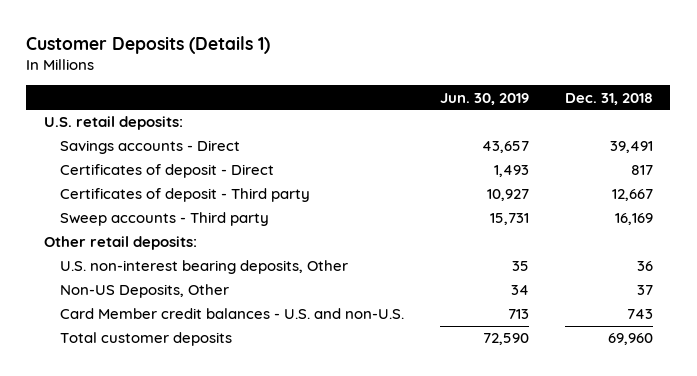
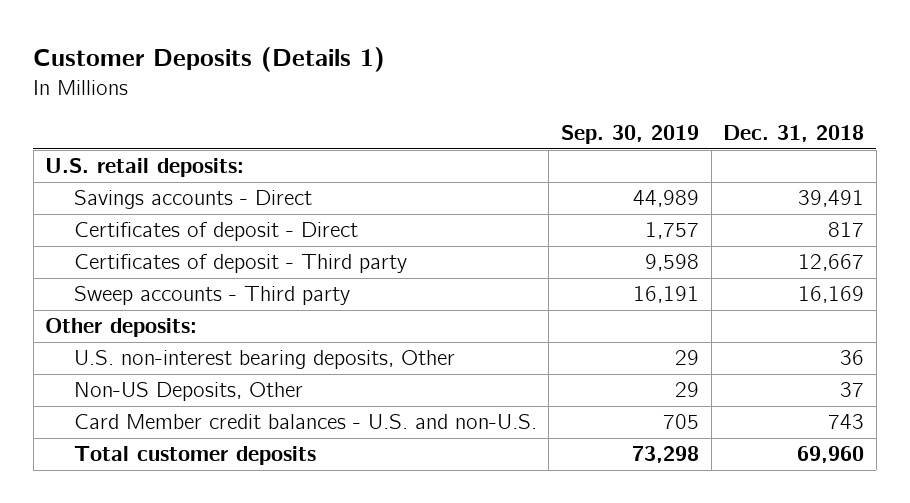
- | Jun. 30, 2019 | Dec. 31, 2018
+ | Sep. 30, 2019 | Dec. 31, 2018
- Other retail deposits:
+ Other deposits:

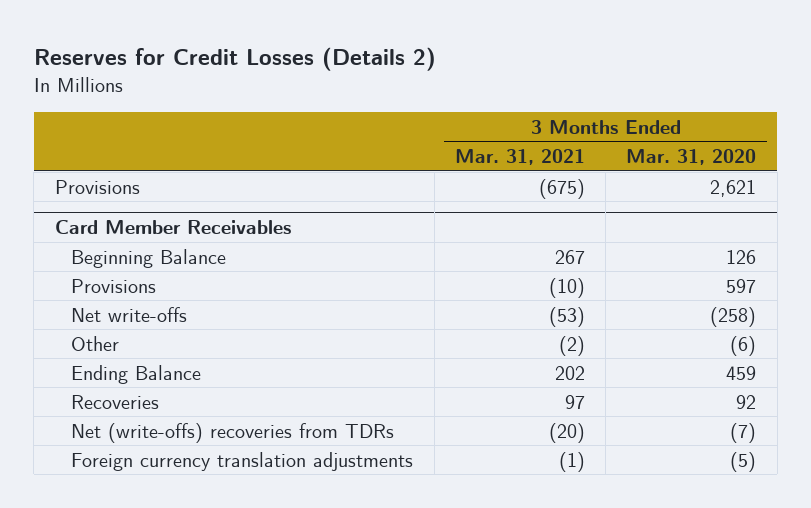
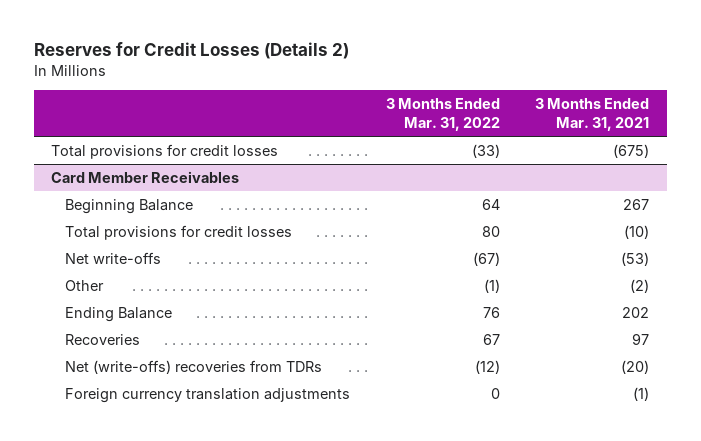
- | 3 Months Ended Mar. 31, 2021 | 3 Months Ended Mar. 31, 2020
+ | 3 Months Ended Mar. 31, 2022 | 3 Months Ended Mar. 31, 2021
- Provisions | (675) | 2,621
+ Total provisions for credit losses | (33) | (675)
@ Card Member Receivables
- Provisions | (10) | 597
+ Total provisions for credit losses | 80 | (10)

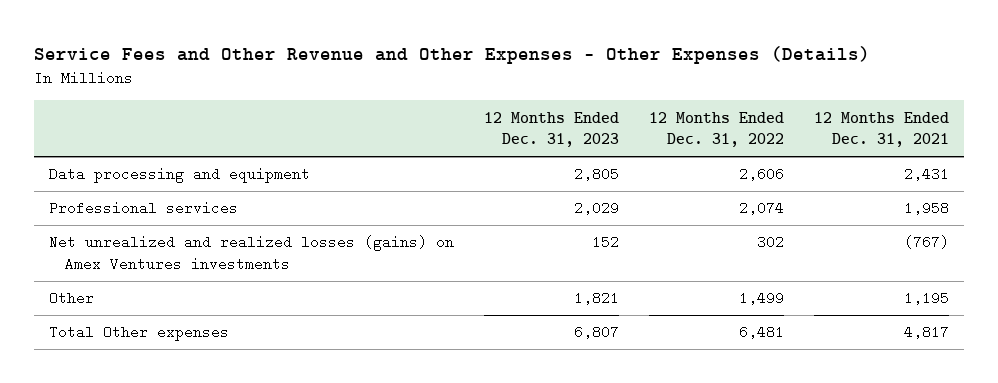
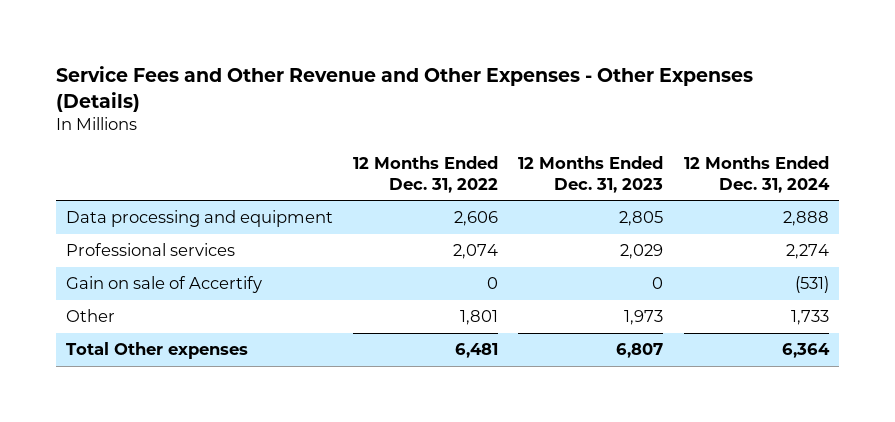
- | 12 Months Ended Dec. 31, 2023 | 12 Months Ended Dec. 31, 2022 | 12 Months Ended Dec. 31, 2021
+ | 12 Months Ended Dec. 31, 2022 | 12 Months Ended Dec. 31, 2023 | 12 Months Ended Dec. 31, 2024
- Net unrealized and realized losses (gains) on Amex Ventures investments | 152 | 302 | (767)
- Other | 1,821 | 1,499 | 1,195
+ Gain on sale of Accertify | 0 | 0 | (531)
+ Other | 1,801 | 1,973 | 1,733

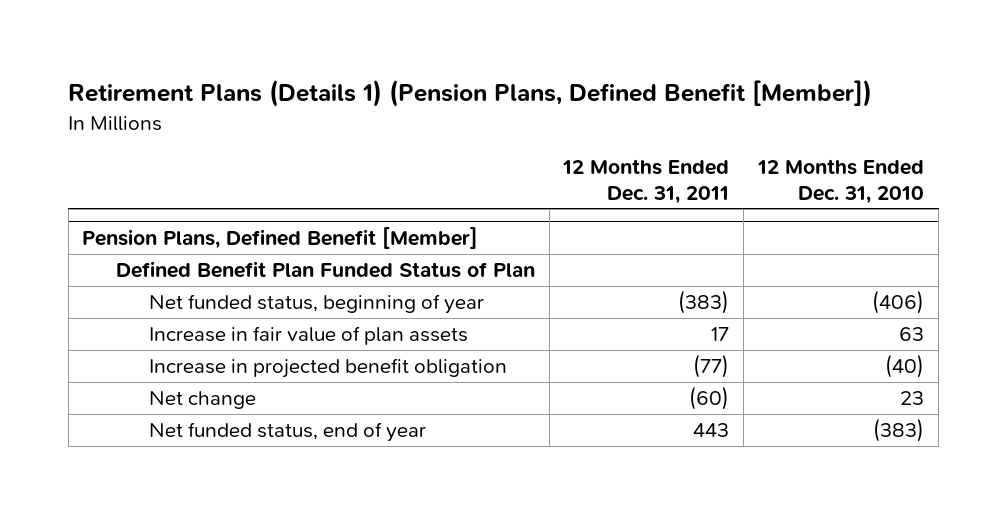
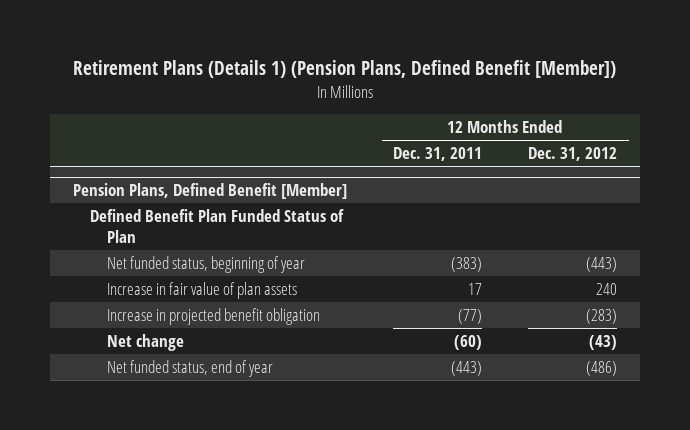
- | 12 Months Ended Dec. 31, 2011 | 12 Months Ended Dec. 31, 2010
+ | 12 Months Ended Dec. 31, 2011 | 12 Months Ended Dec. 31, 2012
@ Pension Plans, Defined Benefit [Member]
- Net funded status, end of year | 443 | (383)
+ Net funded status, end of year | (443) | (486)

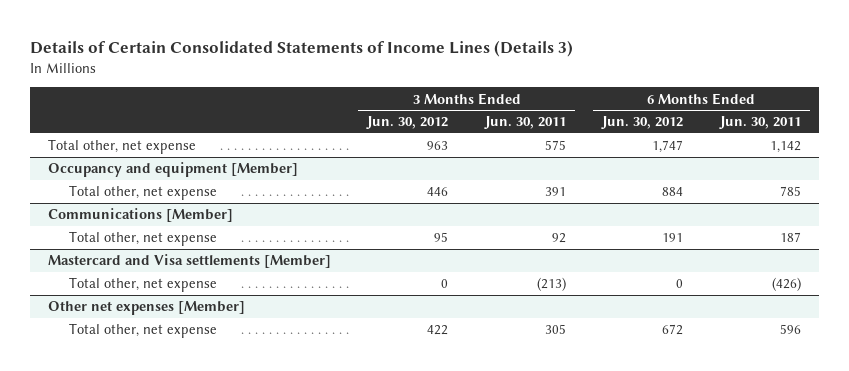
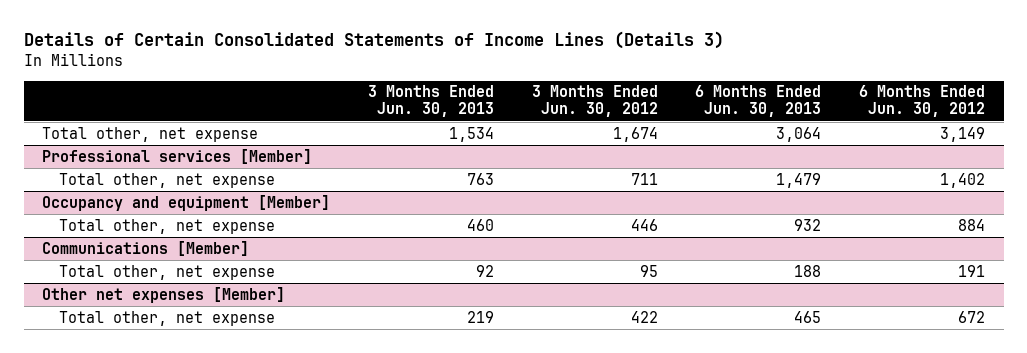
- | 3 Months Ended Jun. 30, 2012 | 3 Months Ended Jun. 30, 2011 | 6 Months Ended Jun. 30, 2012 | 6 Months Ended Jun. 30, 2011
+ | 3 Months Ended Jun. 30, 2013 | 3 Months Ended Jun. 30, 2012 | 6 Months Ended Jun. 30, 2013 | 6 Months Ended Jun. 30, 2012
- Total other, net expense | 963 | 575 | 1,747 | 1,142
+ Total other, net expense | 1,534 | 1,674 | 3,064 | 3,149
+ Professional services [Member]
+ Total other, net expense | 763 | 711 | 1,479 | 1,402
- Mastercard and Visa settlements [Member]
- Total other, net expense | 0 | (213) | 0 | (426)

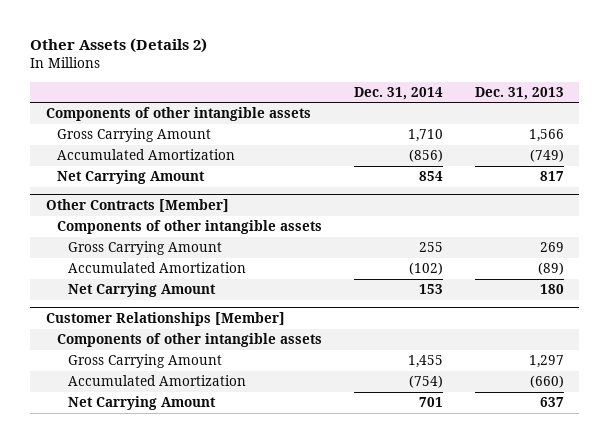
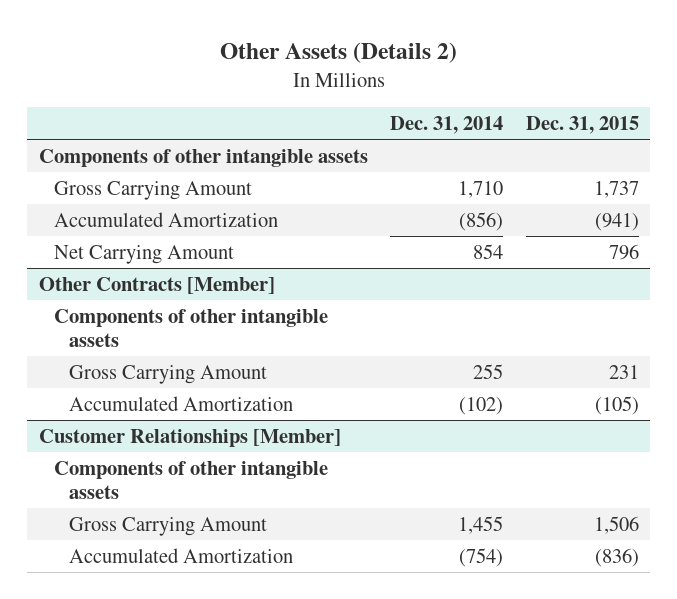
- | Dec. 31, 2014 | Dec. 31, 2013
+ | Dec. 31, 2014 | Dec. 31, 2015
@ Other Contracts [Member]
- Net Carrying Amount | 153 | 180
@ Customer Relationships [Member]
- Net Carrying Amount | 701 | 637

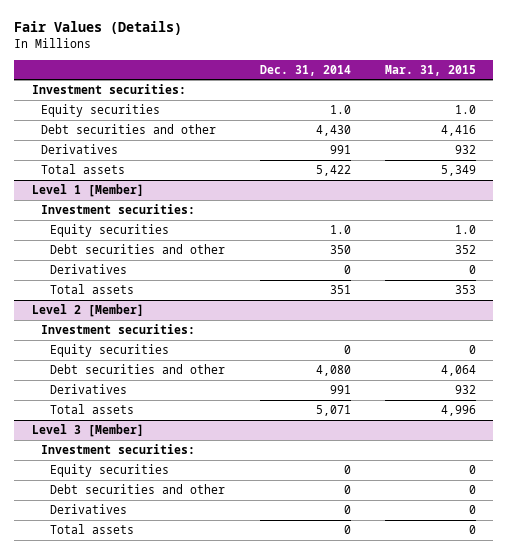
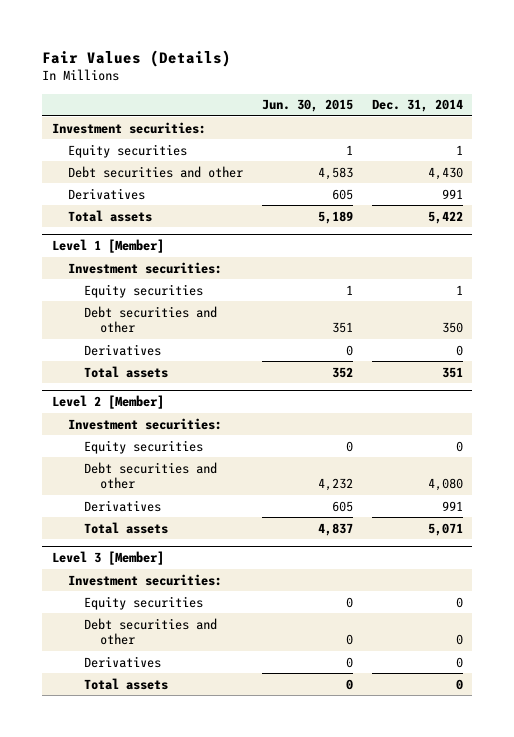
- | Dec. 31, 2014 | Mar. 31, 2015
+ | Jun. 30, 2015 | Dec. 31, 2014
- Equity securities | 1.0 | 1.0
+ Equity securities | 1 | 1
@ Level 1 [Member]
- Equity securities | 1.0 | 1.0
+ Equity securities | 1 | 1

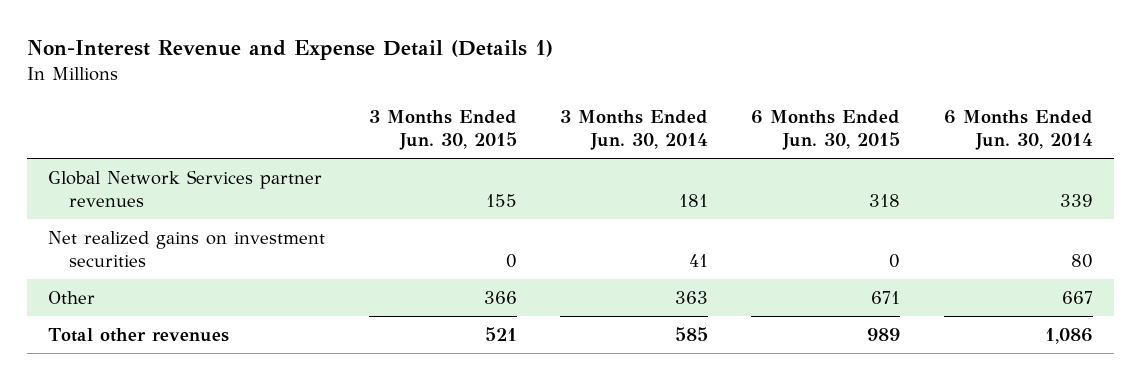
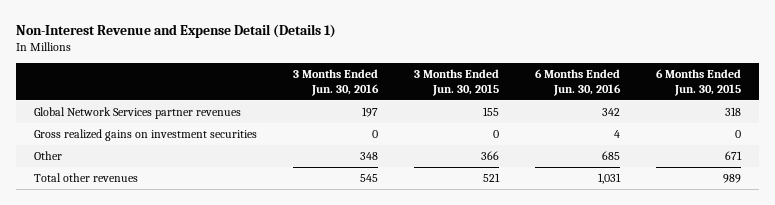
- | 3 Months Ended Jun. 30, 2015 | 3 Months Ended Jun. 30, 2014 | 6 Months Ended Jun. 30, 2015 | 6 Months Ended Jun. 30, 2014
+ | 3 Months Ended Jun. 30, 2016 | 3 Months Ended Jun. 30, 2015 | 6 Months Ended Jun. 30, 2016 | 6 Months Ended Jun. 30, 2015
- Net realized gains on investment securities | 0 | 41 | 0 | 80
+ Gross realized gains on investment securities | 0 | 0 | 4 | 0

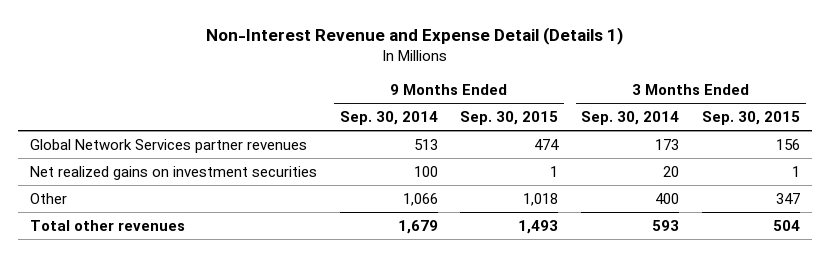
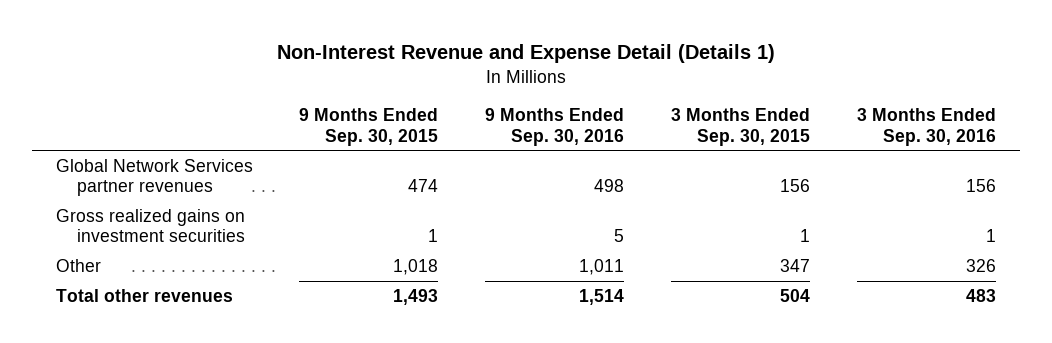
- | 9 Months Ended Sep. 30, 2014 | 9 Months Ended Sep. 30, 2015 | 3 Months Ended Sep. 30, 2014 | 3 Months Ended Sep. 30, 2015
+ | 9 Months Ended Sep. 30, 2015 | 9 Months Ended Sep. 30, 2016 | 3 Months Ended Sep. 30, 2015 | 3 Months Ended Sep. 30, 2016
- Net realized gains on investment securities | 100 | 1 | 20 | 1
+ Gross realized gains on investment securities | 1 | 5 | 1 | 1

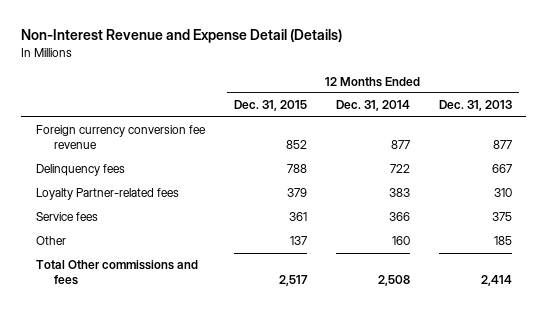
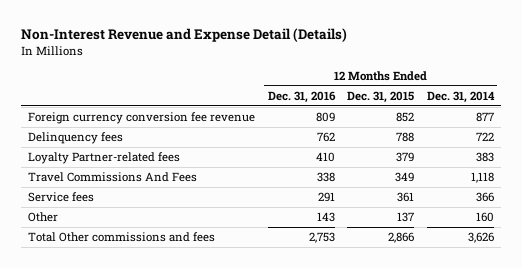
- | 12 Months Ended Dec. 31, 2015 | 12 Months Ended Dec. 31, 2014 | 12 Months Ended Dec. 31, 2013
+ | 12 Months Ended Dec. 31, 2016 | 12 Months Ended Dec. 31, 2015 | 12 Months Ended Dec. 31, 2014
+ Travel Commissions And Fees | 338 | 349 | 1,118
- Total Other commissions and fees | 2,517 | 2,508 | 2,414
+ Total Other commissions and fees | 2,753 | 2,866 | 3,626

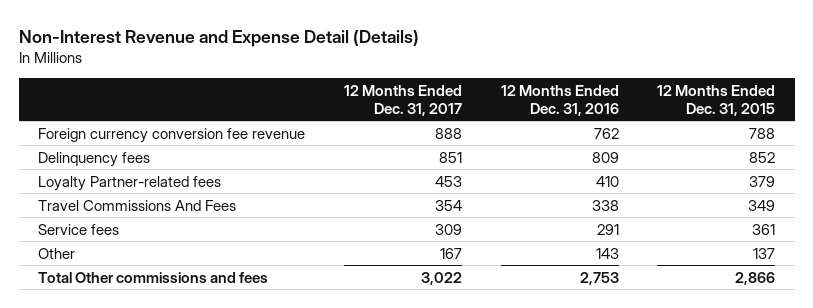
- | 12 Months Ended Dec. 31, 2016 | 12 Months Ended Dec. 31, 2015 | 12 Months Ended Dec. 31, 2014
+ | 12 Months Ended Dec. 31, 2017 | 12 Months Ended Dec. 31, 2016 | 12 Months Ended Dec. 31, 2015
- Foreign currency conversion fee revenue | 809 | 852 | 877
- Delinquency fees | 762 | 788 | 722
+ Foreign currency conversion fee revenue | 888 | 762 | 788
+ Delinquency fees | 851 | 809 | 852

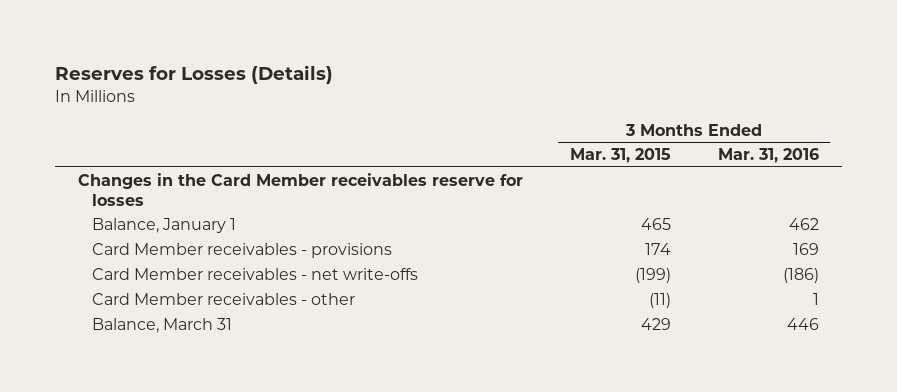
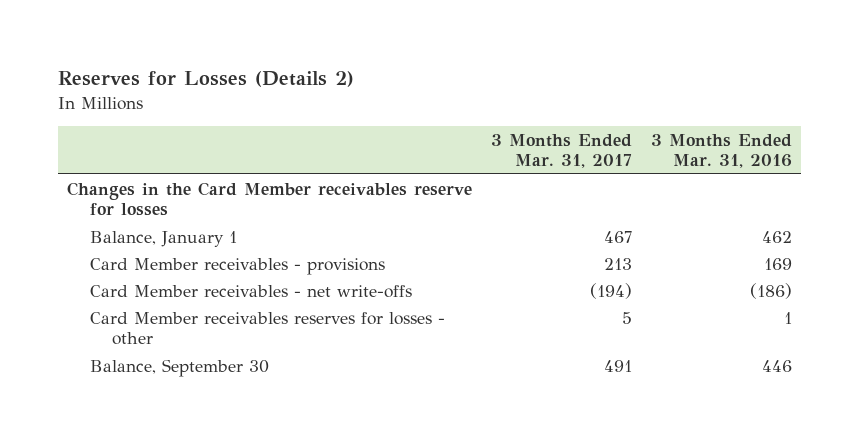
- Reserves for Losses (Details)
+ Reserves for Losses (Details 2)
- | 3 Months Ended Mar. 31, 2015 | 3 Months Ended Mar. 31, 2016
+ | 3 Months Ended Mar. 31, 2017 | 3 Months Ended Mar. 31, 2016
- Card Member receivables - other | (11) | 1
- Balance, March 31 | 429 | 446
+ Card Member receivables reserves for losses - other | 5 | 1
+ Balance, September 30 | 491 | 446

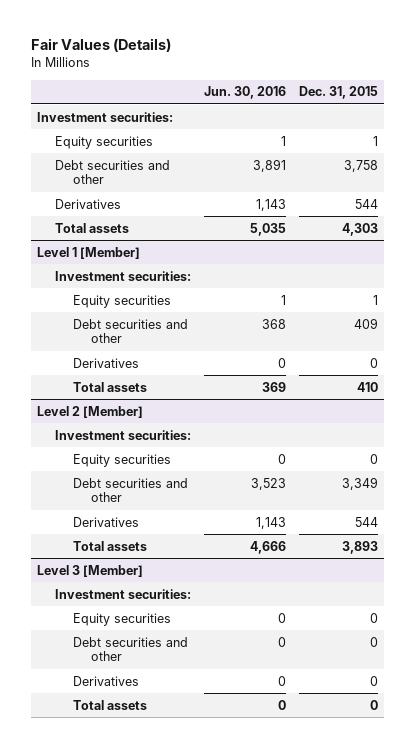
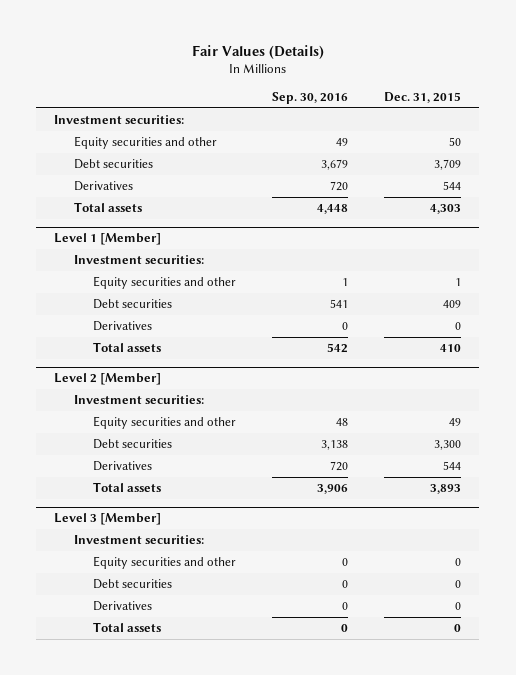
- | Jun. 30, 2016 | Dec. 31, 2015
+ | Sep. 30, 2016 | Dec. 31, 2015
- Equity securities | 1 | 1
- Debt securities and other | 3,891 | 3,758
+ Equity securities and other | 49 | 50
+ Debt securities | 3,679 | 3,709
@ Level 1 [Member]
- Equity securities | 1 | 1
- Debt securities and other | 368 | 409
+ Equity securities and other | 1 | 1
+ Debt securities | 541 | 409
@ Level 2 [Member]
- Equity securities | 0 | 0
- Debt securities and other | 3,523 | 3,349
+ Equity securities and other | 48 | 49
+ Debt securities | 3,138 | 3,300
@ Level 3 [Member]
- Equity securities | 0 | 0
- Debt securities and other | 0 | 0
+ Equity securities and other | 0 | 0
+ Debt securities | 0 | 0

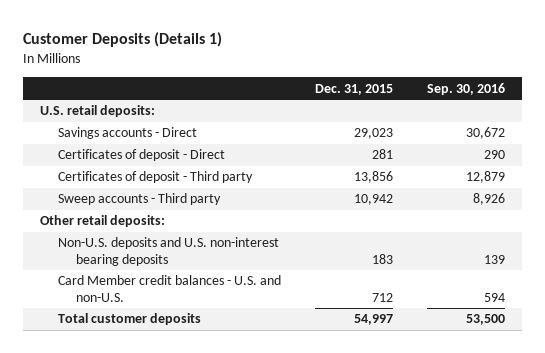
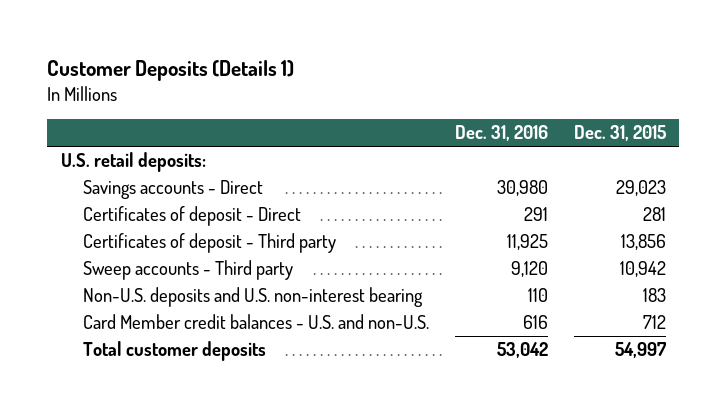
- | Dec. 31, 2015 | Sep. 30, 2016
+ | Dec. 31, 2016 | Dec. 31, 2015
- Other retail deposits:
- Non-U.S. deposits and U.S. non-interest bearing deposits | 183 | 139
+ Non-U.S. deposits and U.S. non-interest bearing | 110 | 183

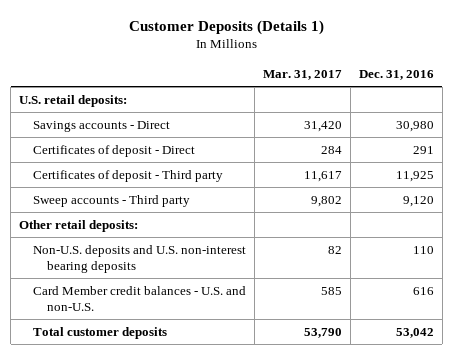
- | Dec. 31, 2016 | Dec. 31, 2015
+ | Mar. 31, 2017 | Dec. 31, 2016
- Non-U.S. deposits and U.S. non-interest bearing | 110 | 183
+ Other retail deposits:
+ Non-U.S. deposits and U.S. non-interest bearing deposits | 82 | 110

